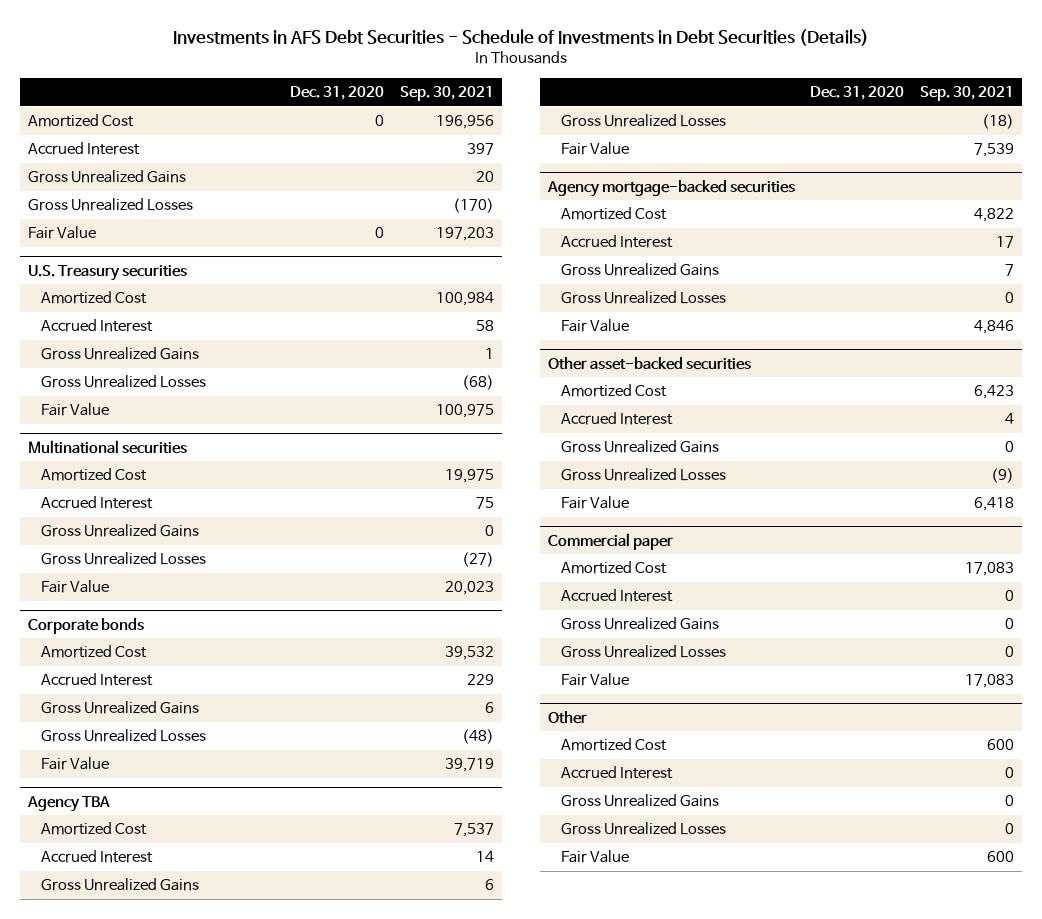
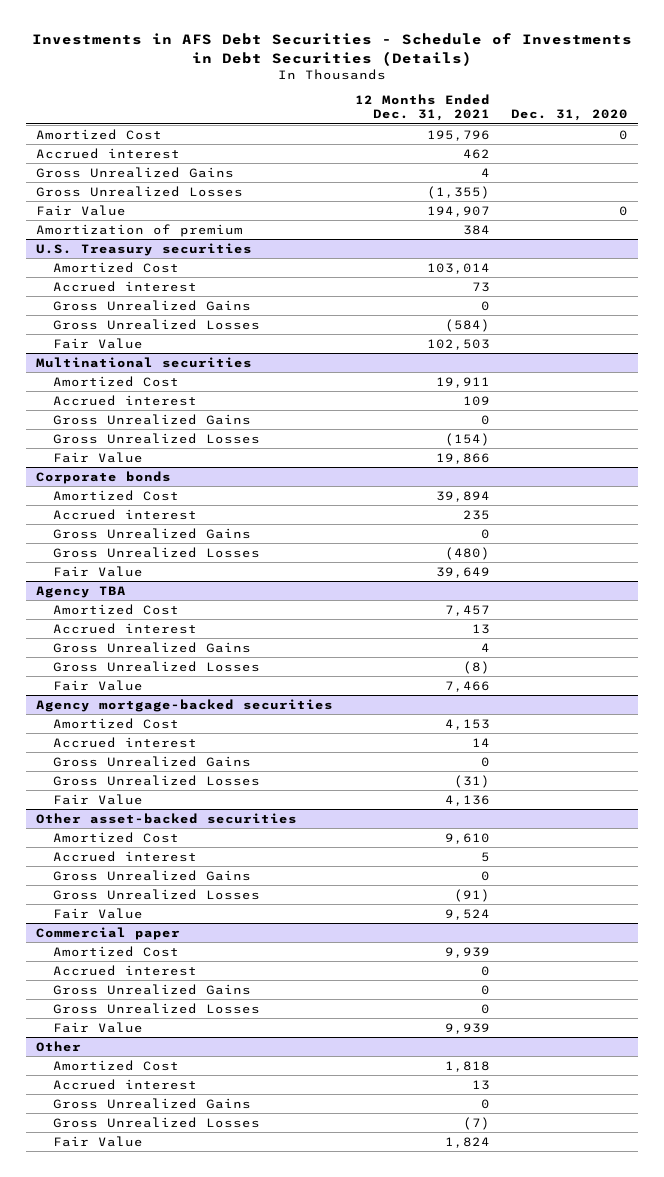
- | Dec. 31, 2020 | Sep. 30, 2021
+ | 12 Months Ended Dec. 31, 2021 | Dec. 31, 2020
- Accrued Interest | | 397
+ Accrued interest | 462 |
+ Amortization of premium | 384 |
@ U.S. Treasury securities
- Accrued Interest | | 58
+ Accrued interest | 73 |
@ Multinational securities
- Accrued Interest | | 75
+ Accrued interest | 109 |
@ Corporate bonds
- Accrued Interest | | 229
+ Accrued interest | 235 |
@ Agency TBA
- Accrued Interest | | 14
+ Accrued interest | 13 |
@ Agency mortgage-backed securities
- Accrued Interest | | 17
+ Accrued interest | 14 |
@ Other asset-backed securities
- Accrued Interest | | 4
+ Accrued interest | 5 |
@ Commercial paper
- Accrued Interest | | 0
+ Accrued interest | 0 |
@ Other
- Accrued Interest | | 0
+ Accrued interest | 13 |

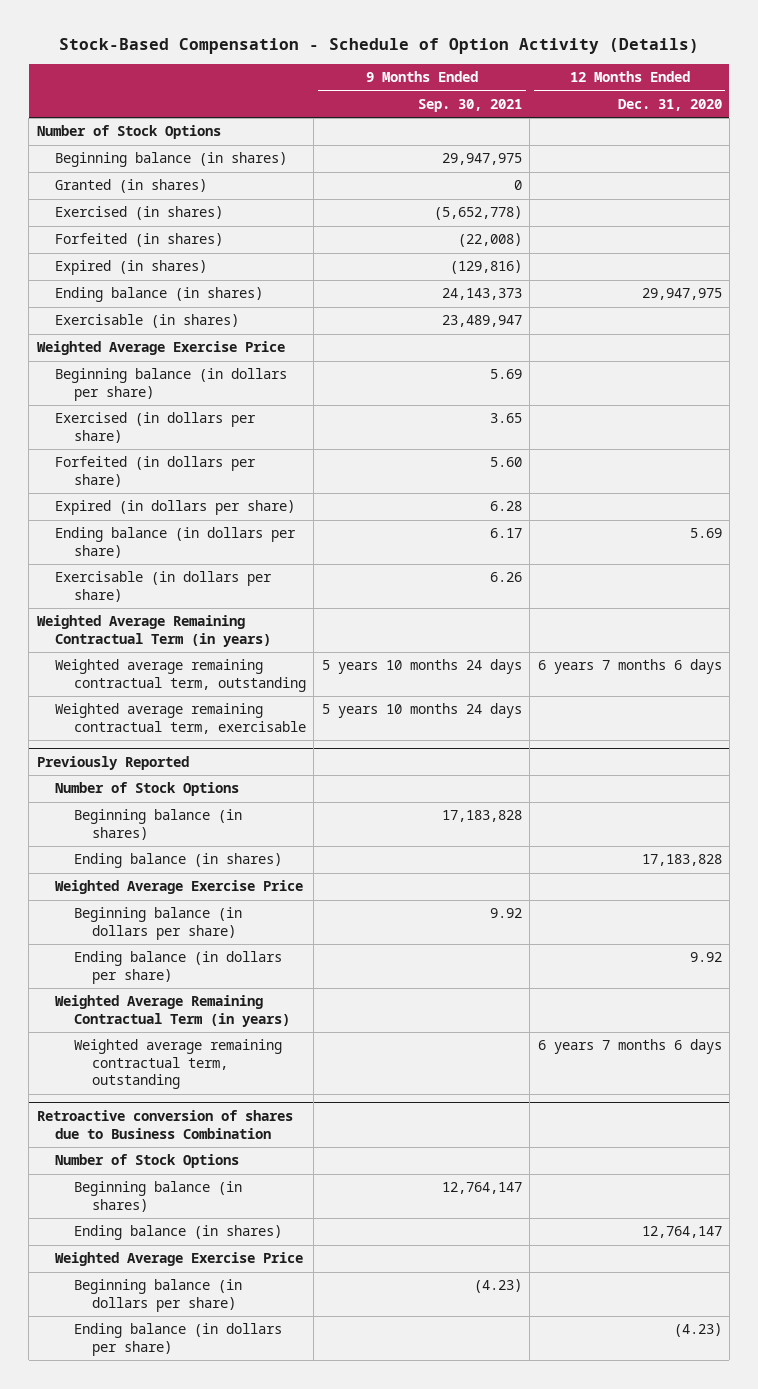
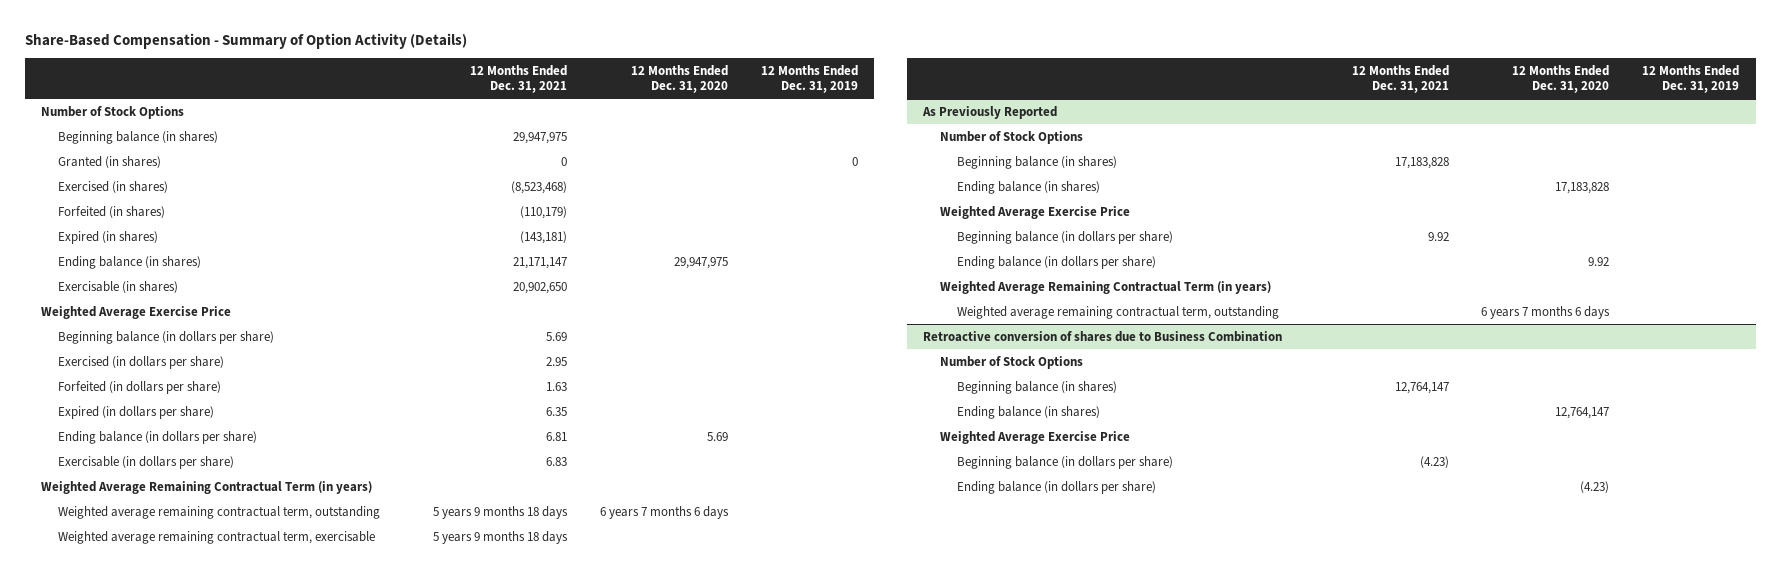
- Stock-Based Compensation - Schedule of Option Activity (Details)
+ Share-Based Compensation - Summary of Option Activity (Details)
- | 9 Months Ended Sep. 30, 2021 | 12 Months Ended Dec. 31, 2020
+ | 12 Months Ended Dec. 31, 2021 | 12 Months Ended Dec. 31, 2020 | 12 Months Ended Dec. 31, 2019
- Previously Reported
+ As Previously Reported

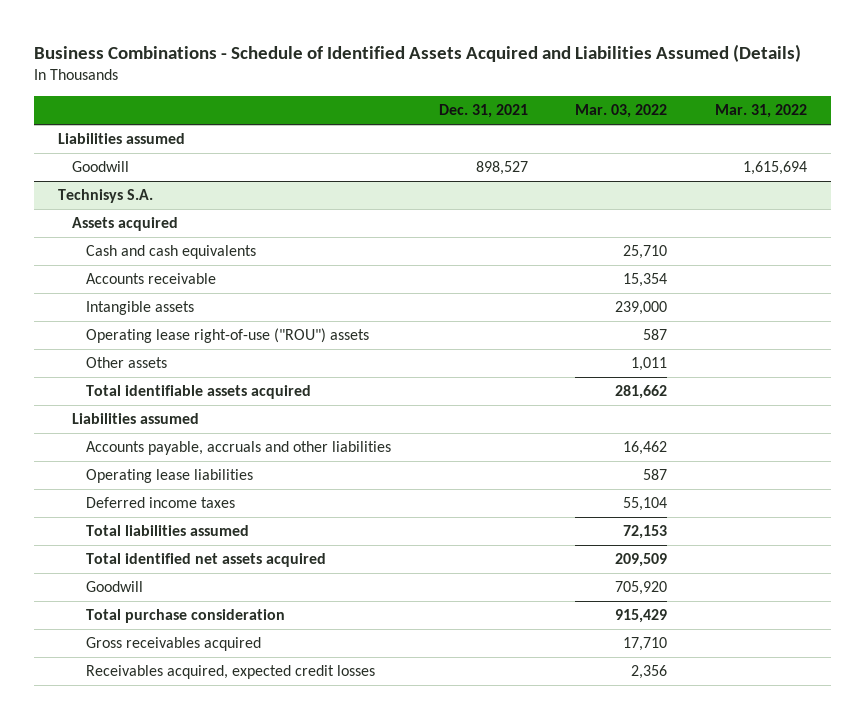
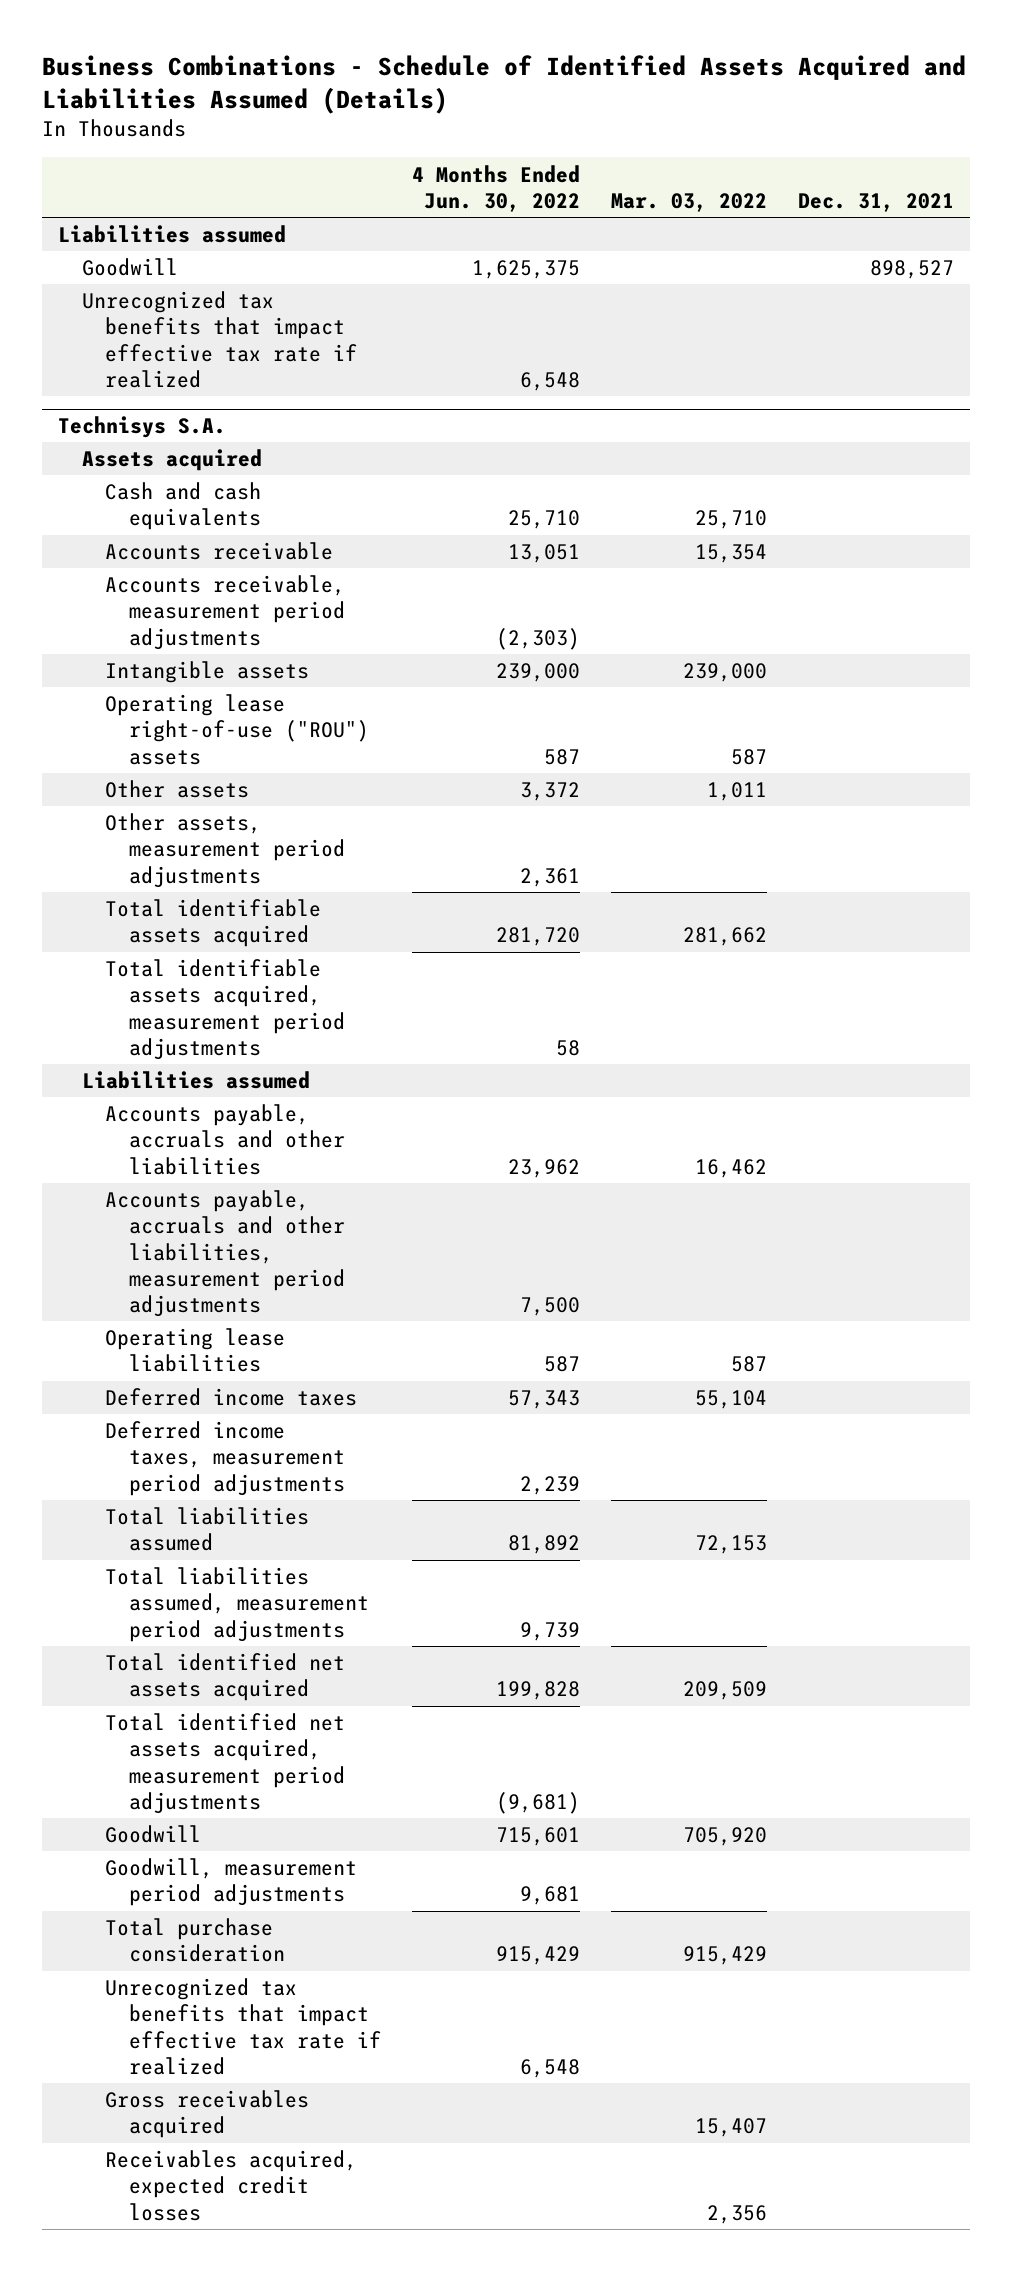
- | Dec. 31, 2021 | Mar. 03, 2022 | Mar. 31, 2022
+ | 4 Months Ended Jun. 30, 2022 | Mar. 03, 2022 | Dec. 31, 2021
+ Unrecognized tax benefits that impact effective tax rate if realized | 6,548 | |
@ Technisys S.A.
+ Accounts receivable, measurement period adjustments | (2,303) | |
+ Other assets, measurement period adjustments | 2,361 | |
+ Total identifiable assets acquired, measurement period adjustments | 58 | |
+ Accounts payable, accruals and other liabilities, measurement period adjustments | 7,500 | |
+ Deferred income taxes, measurement period adjustments | 2,239 | |
+ Total liabilities assumed, measurement period adjustments | 9,739 | |
+ Total identified net assets acquired, measurement period adjustments | (9,681) | |
+ Goodwill, measurement period adjustments | 9,681 | |
- Gross receivables acquired | | 17,710 |
+ Unrecognized tax benefits that impact effective tax rate if realized | 6,548 | |
+ Gross receivables acquired | | 15,407 |

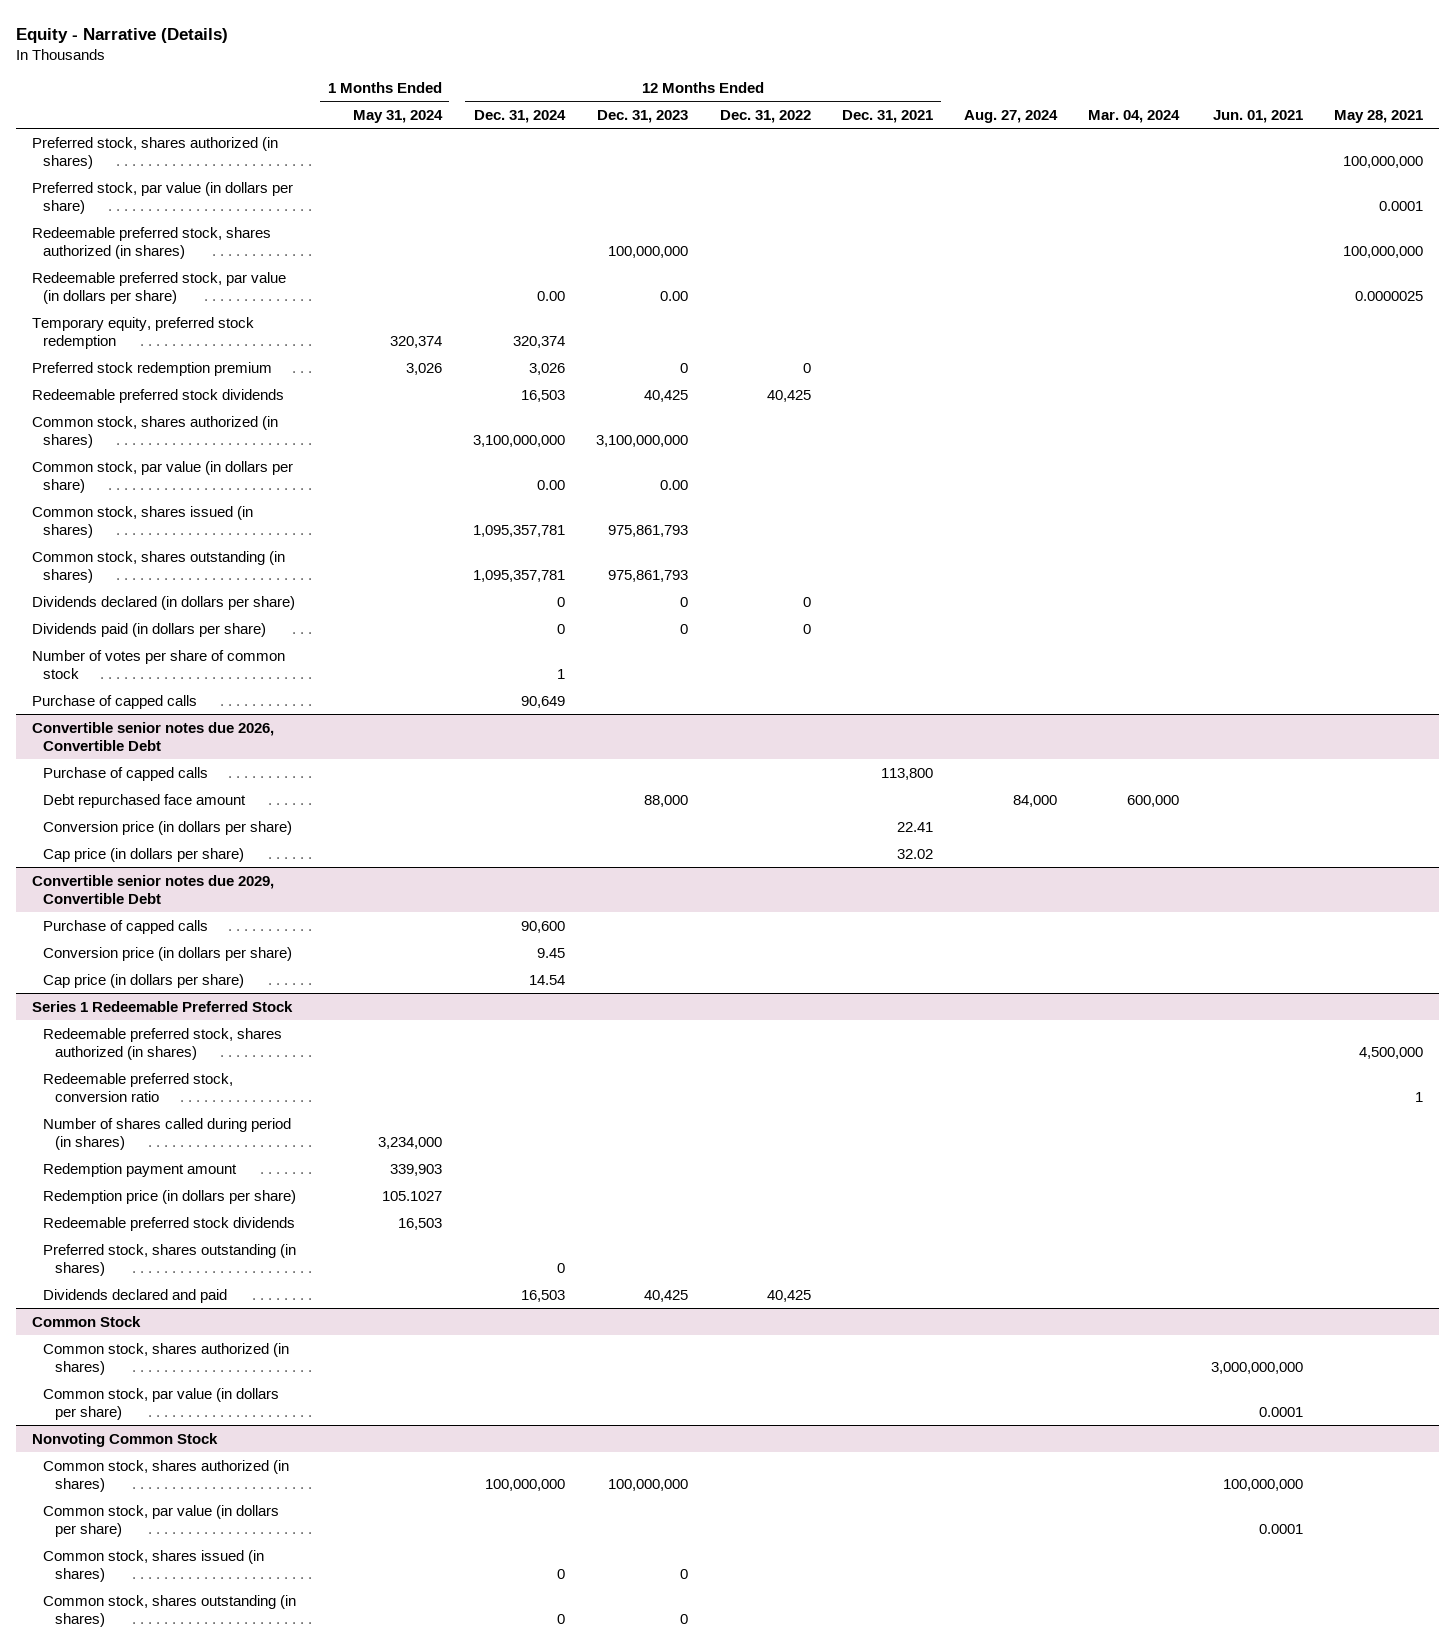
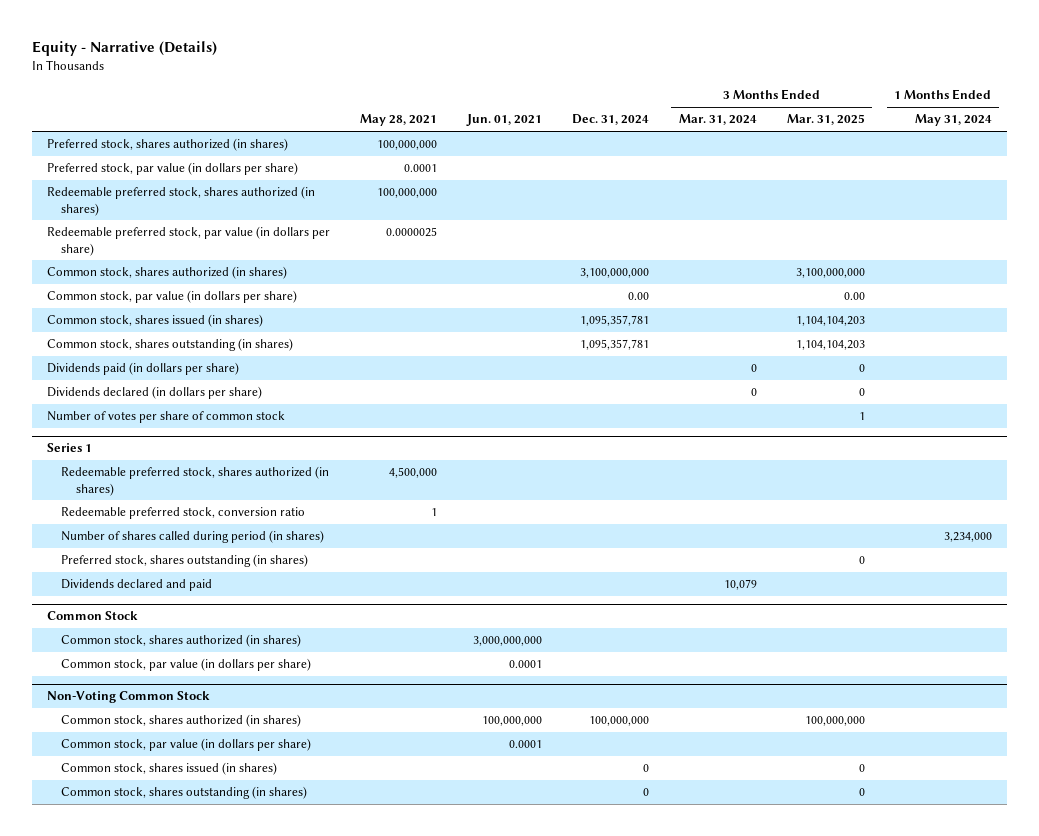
- | 1 Months Ended May 31, 2024 | 12 Months Ended Dec. 31, 2024 | 12 Months Ended Dec. 31, 2023 | 12 Months Ended Dec. 31, 2022 | 12 Months Ended Dec. 31, 2021 | Aug. 27, 2024 | Mar. 04, 2024 | Jun. 01, 2021 | May 28, 2021
+ | May 28, 2021 | Jun. 01, 2021 | Dec. 31, 2024 | 3 Months Ended Mar. 31, 2024 | 3 Months Ended Mar. 31, 2025 | 1 Months Ended May 31, 2024
- Temporary equity, preferred stock redemption | 320,374 | 320,374 | | | | | | |
- Preferred stock redemption premium | 3,026 | 3,026 | 0 | 0 | | | | |
- Redeemable preferred stock dividends | | 16,503 | 40,425 | 40,425 | | | | |
moved down: Dividends declared (in dollars per share) | | | | 0 | 0 |
- Purchase of capped calls | | 90,649 | | | | | | |
- Convertible senior notes due 2026, Convertible Debt
- Purchase of capped calls | | | | | 113,800 | | | |
- Debt repurchased face amount | | | 88,000 | | | 84,000 | 600,000 | |
- Conversion price (in dollars per share) | | | | | 22.41 | | | |
- Cap price (in dollars per share) | | | | | 32.02 | | | |
- Convertible senior notes due 2029, Convertible Debt
- Purchase of capped calls | | 90,600 | | | | | | |
- Conversion price (in dollars per share) | | 9.45 | | | | | | |
- Cap price (in dollars per share) | | 14.54 | | | | | | |
- Series 1 Redeemable Preferred Stock
+ Series 1
- Redemption payment amount | 339,903 | | | | | | | |
- Redemption price (in dollars per share) | 105.1027 | | | | | | | |
- Redeemable preferred stock dividends | 16,503 | | | | | | | |
- Nonvoting Common Stock
+ Non-Voting Common Stock

